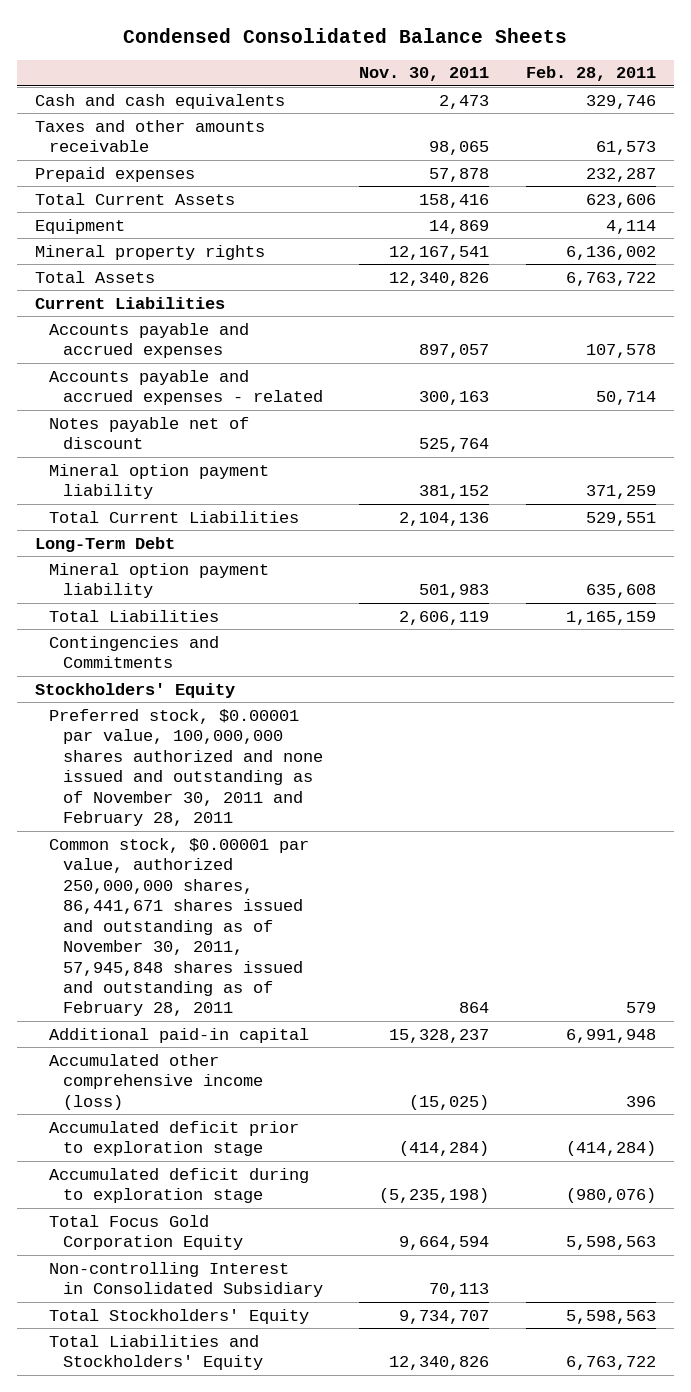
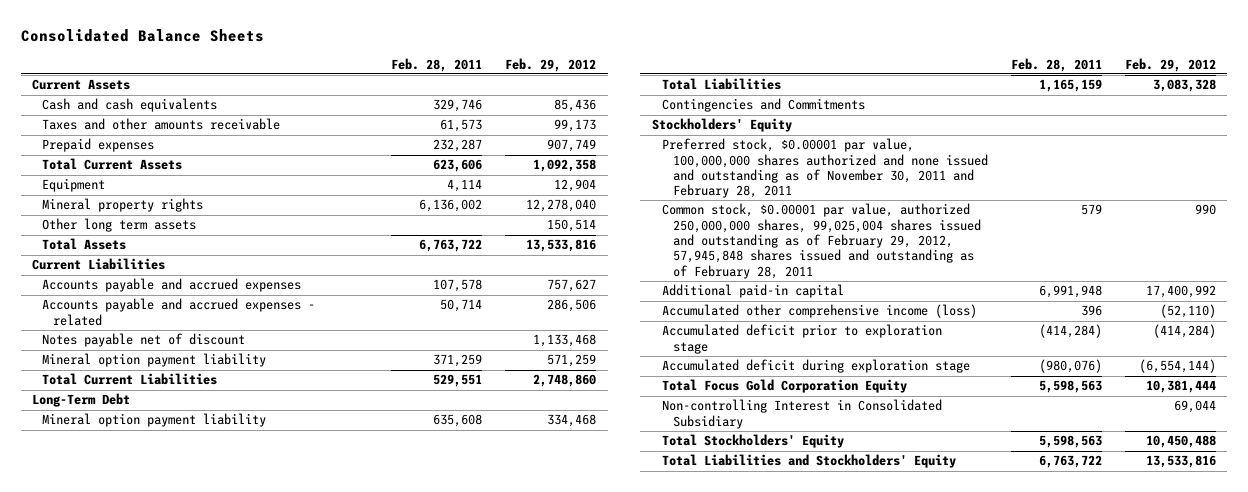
- Condensed Consolidated Balance Sheets
+ Consolidated Balance Sheets
- | Nov. 30, 2011 | Feb. 28, 2011
+ | Feb. 28, 2011 | Feb. 29, 2012
+ Current Assets
+ Other long term assets | | 150,514
- Common stock, $0.00001 par value, authorized 250,000,000 shares, 86,441,671 shares issued and outstanding as of November 30, 2011, 57,945,848 shares issued and outstanding as of February 28, 2011 | 864 | 579
+ Common stock, $0.00001 par value, authorized 250,000,000 shares, 99,025,004 shares issued and outstanding as of February 29, 2012, 57,945,848 shares issued and outstanding as of February 28, 2011 | 579 | 990
- Accumulated deficit during to exploration stage | (5,235,198) | (980,076)
+ Accumulated deficit during exploration stage | (980,076) | (6,554,144)

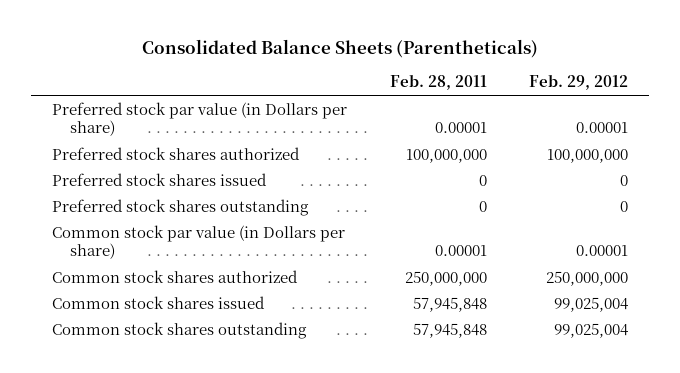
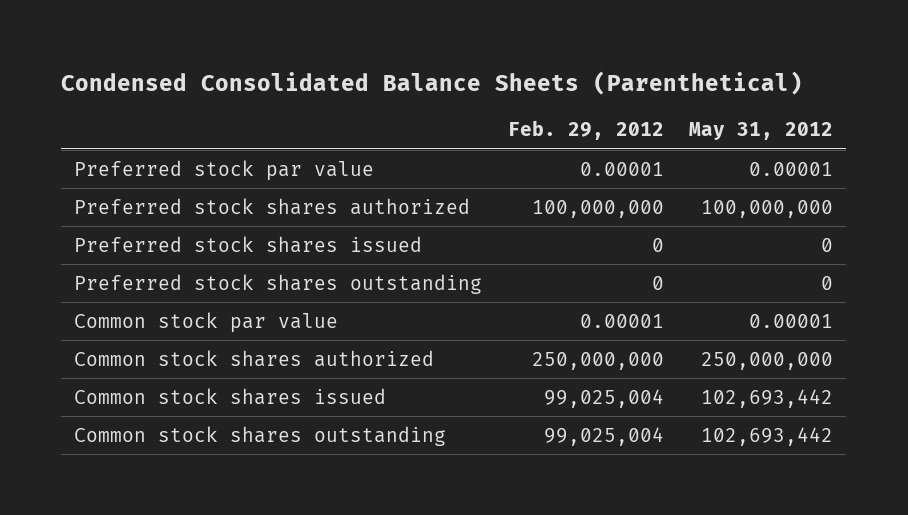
- Consolidated Balance Sheets (Parentheticals)
+ Condensed Consolidated Balance Sheets (Parenthetical)
- | Feb. 28, 2011 | Feb. 29, 2012
+ | Feb. 29, 2012 | May 31, 2012
- Preferred stock par value (in Dollars per share) | 0.00001 | 0.00001
+ Preferred stock par value | 0.00001 | 0.00001
- Common stock par value (in Dollars per share) | 0.00001 | 0.00001
+ Common stock par value | 0.00001 | 0.00001

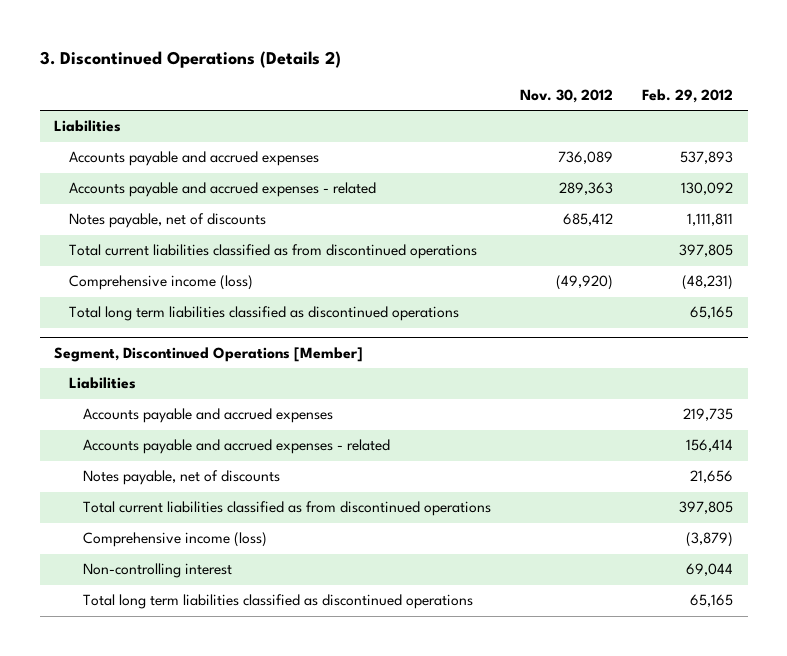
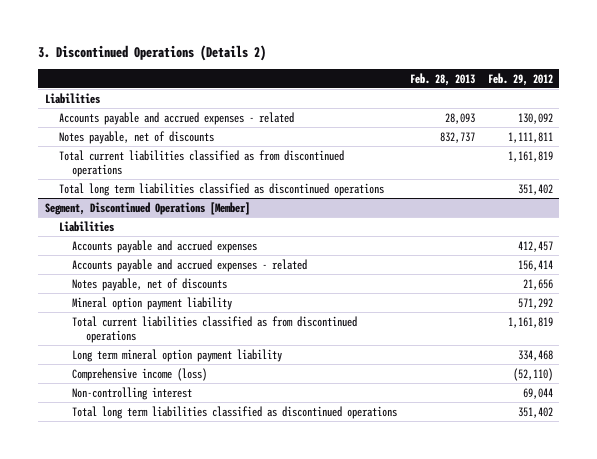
- | Nov. 30, 2012 | Feb. 29, 2012
+ | Feb. 28, 2013 | Feb. 29, 2012
- Accounts payable and accrued expenses | 736,089 | 537,893
- Total current liabilities classified as from discontinued operations | | 397,805
- Comprehensive income (loss) | (49,920) | (48,231)
- Total long term liabilities classified as discontinued operations | | 65,165
+ Total current liabilities classified as from discontinued operations | | 1,161,819
+ Total long term liabilities classified as discontinued operations | | 351,402
@ Segment, Discontinued Operations [Member]
- Accounts payable and accrued expenses | | 219,735
+ Accounts payable and accrued expenses | | 412,457
- Total current liabilities classified as from discontinued operations | | 397,805
- Comprehensive income (loss) | | (3,879)
+ Mineral option payment liability | | 571,292
+ Total current liabilities classified as from discontinued operations | | 1,161,819
+ Long term mineral option payment liability | | 334,468
+ Comprehensive income (loss) | | (52,110)
- Total long term liabilities classified as discontinued operations | | 65,165
+ Total long term liabilities classified as discontinued operations | | 351,402

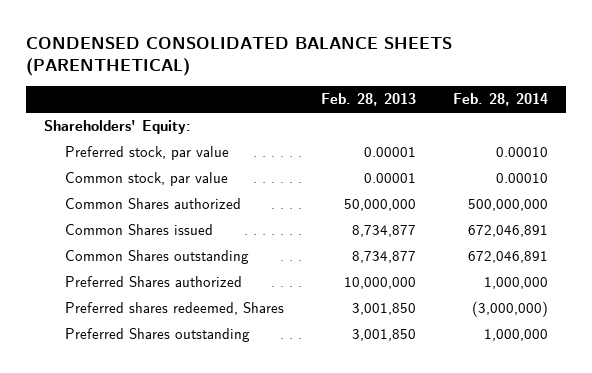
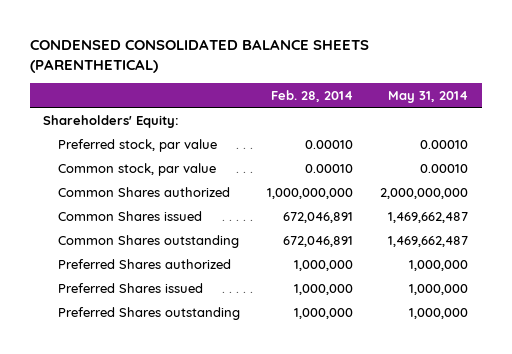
- | Feb. 28, 2013 | Feb. 28, 2014
+ | Feb. 28, 2014 | May 31, 2014
- Common Shares authorized | 50,000,000 | 500,000,000
+ Common Shares authorized | 1,000,000,000 | 2,000,000,000
- Preferred shares redeemed, Shares | 3,001,850 | (3,000,000)
+ Preferred Shares issued | 1,000,000 | 1,000,000

